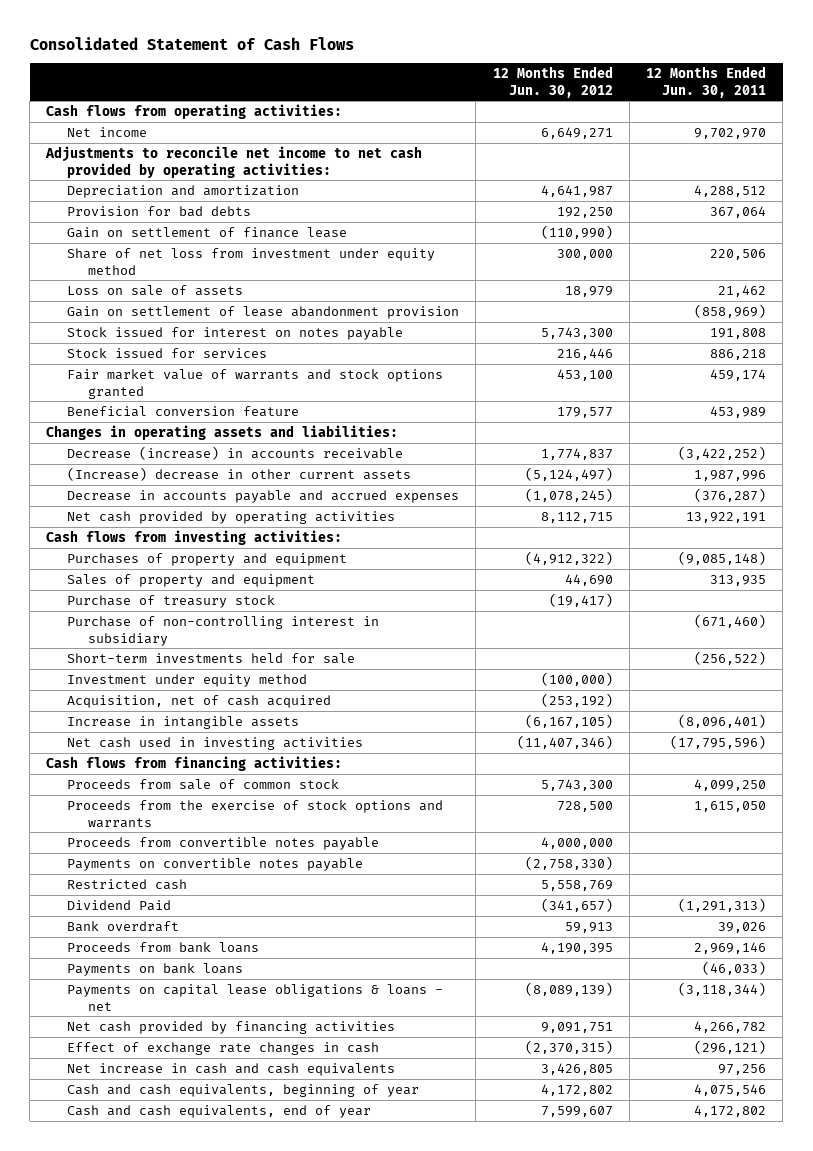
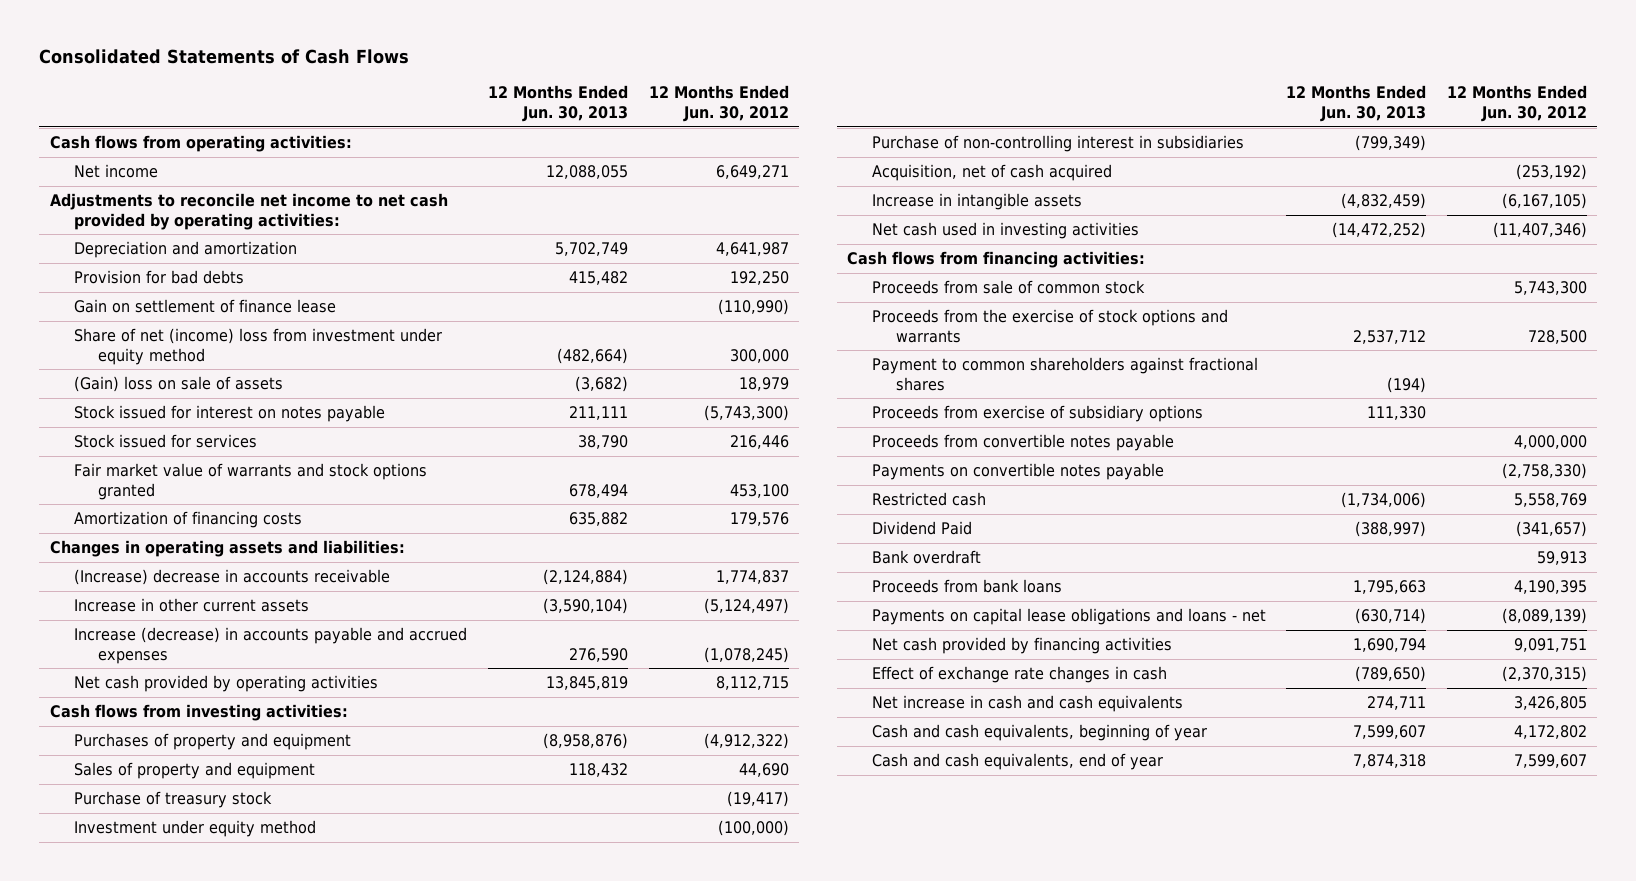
- Consolidated Statement of Cash Flows
+ Consolidated Statements of Cash Flows
- | 12 Months Ended Jun. 30, 2012 | 12 Months Ended Jun. 30, 2011
+ | 12 Months Ended Jun. 30, 2013 | 12 Months Ended Jun. 30, 2012
- Share of net loss from investment under equity method | 300,000 | 220,506
- Loss on sale of assets | 18,979 | 21,462
- Gain on settlement of lease abandonment provision | | (858,969)
- Stock issued for interest on notes payable | 5,743,300 | 191,808
+ Share of net (income) loss from investment under equity method | (482,664) | 300,000
+ (Gain) loss on sale of assets | (3,682) | 18,979
+ Stock issued for interest on notes payable | 211,111 | (5,743,300)
- Beneficial conversion feature | 179,577 | 453,989
+ Amortization of financing costs | 635,882 | 179,576
- Decrease (increase) in accounts receivable | 1,774,837 | (3,422,252)
- (Increase) decrease in other current assets | (5,124,497) | 1,987,996
- Decrease in accounts payable and accrued expenses | (1,078,245) | (376,287)
+ (Increase) decrease in accounts receivable | (2,124,884) | 1,774,837
+ Increase in other current assets | (3,590,104) | (5,124,497)
+ Increase (decrease) in accounts payable and accrued expenses | 276,590 | (1,078,245)
- Purchase of non-controlling interest in subsidiary | | (671,460)
- Short-term investments held for sale | | (256,522)
+ Purchase of non-controlling interest in subsidiaries | (799,349) |
+ Payment to common shareholders against fractional shares | (194) |
+ Proceeds from exercise of subsidiary options | 111,330 |
- Payments on bank loans | | (46,033)
- Payments on capital lease obligations & loans - net | (8,089,139) | (3,118,344)
+ Payments on capital lease obligations and loans - net | (630,714) | (8,089,139)

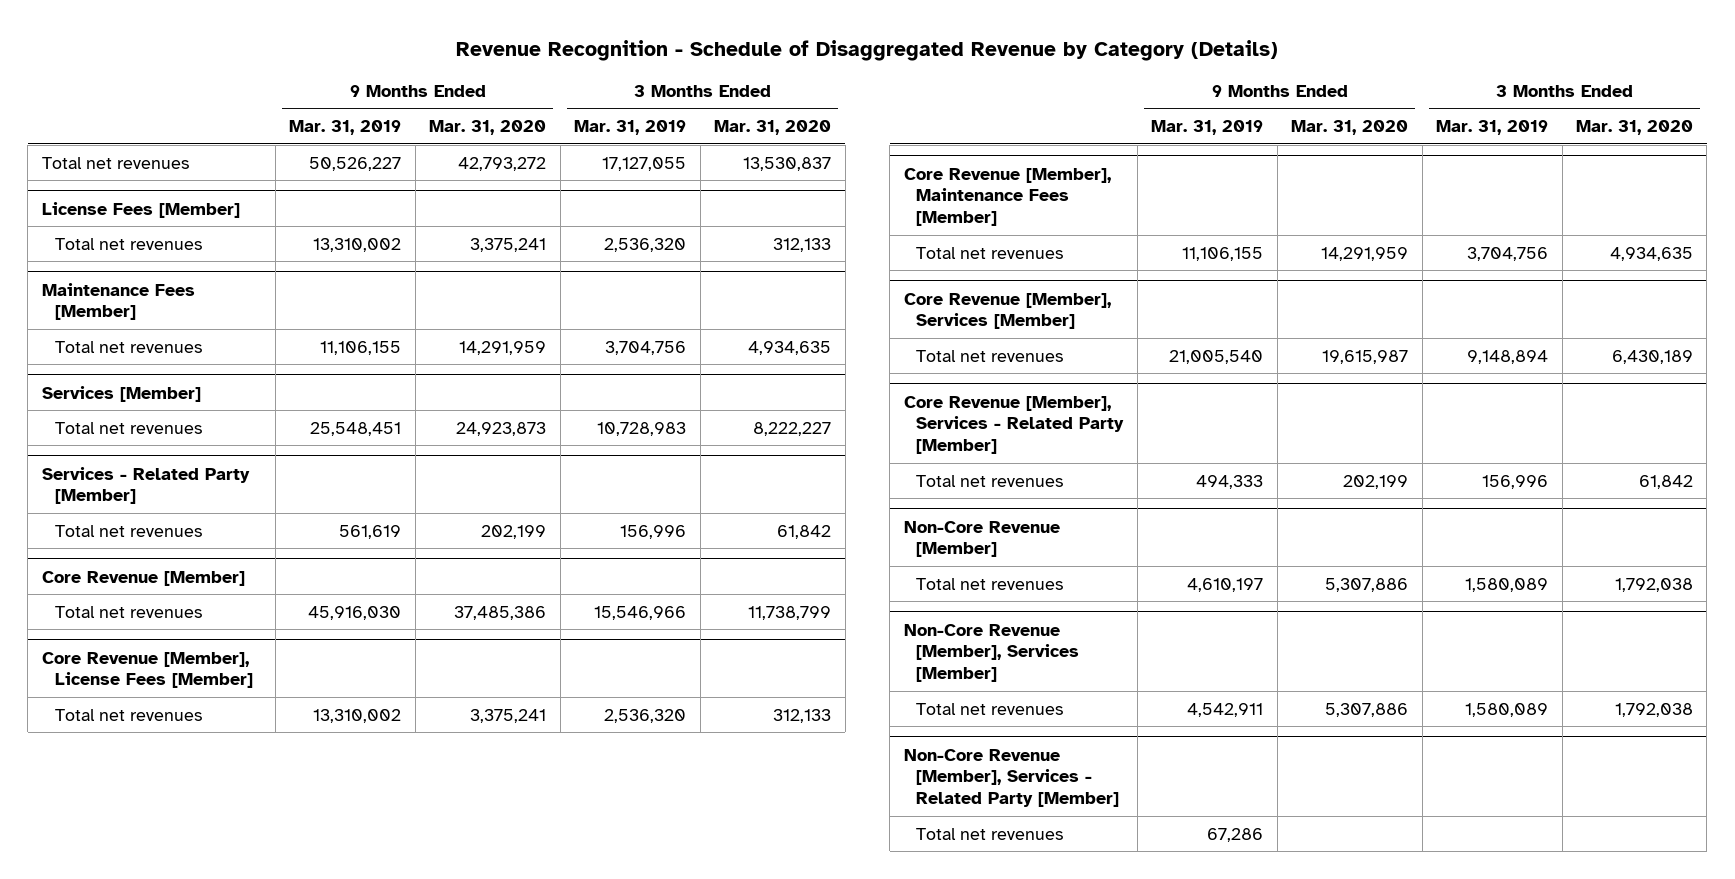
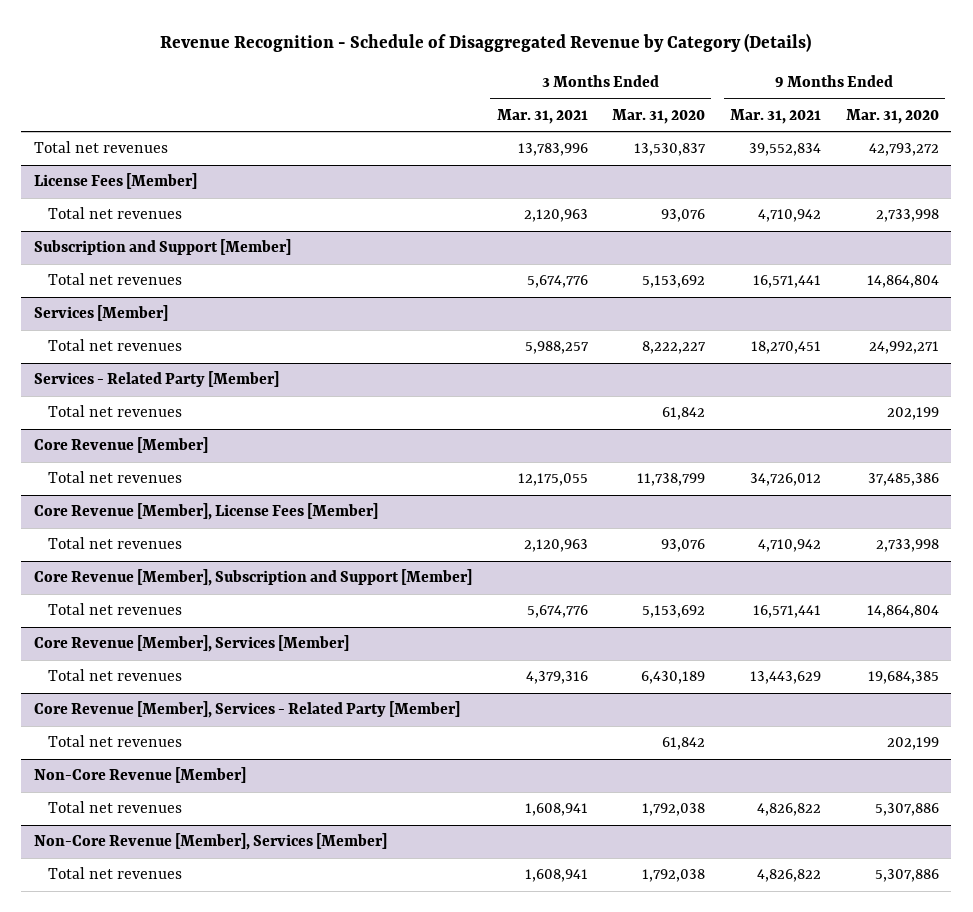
- | 9 Months Ended Mar. 31, 2019 | 9 Months Ended Mar. 31, 2020 | 3 Months Ended Mar. 31, 2019 | 3 Months Ended Mar. 31, 2020
+ | 3 Months Ended Mar. 31, 2021 | 3 Months Ended Mar. 31, 2020 | 9 Months Ended Mar. 31, 2021 | 9 Months Ended Mar. 31, 2020
@ License Fees [Member]
- Total net revenues | 13,310,002 | 3,375,241 | 2,536,320 | 312,133
- Maintenance Fees [Member]
- Total net revenues | 11,106,155 | 14,291,959 | 3,704,756 | 4,934,635
@ License Fees [Member]
+ Total net revenues | 2,120,963 | 93,076 | 4,710,942 | 2,733,998
+ Subscription and Support [Member]
+ Total net revenues | 5,674,776 | 5,153,692 | 16,571,441 | 14,864,804
@ Services [Member]
- Total net revenues | 25,548,451 | 24,923,873 | 10,728,983 | 8,222,227
+ Total net revenues | 5,988,257 | 8,222,227 | 18,270,451 | 24,992,271
@ Core Revenue [Member], License Fees [Member]
- Total net revenues | 13,310,002 | 3,375,241 | 2,536,320 | 312,133
- Core Revenue [Member], Maintenance Fees [Member]
- Total net revenues | 11,106,155 | 14,291,959 | 3,704,756 | 4,934,635
@ Core Revenue [Member], License Fees [Member]
+ Total net revenues | 2,120,963 | 93,076 | 4,710,942 | 2,733,998
+ Core Revenue [Member], Subscription and Support [Member]
+ Total net revenues | 5,674,776 | 5,153,692 | 16,571,441 | 14,864,804
@ Core Revenue [Member], Services [Member]
- Total net revenues | 21,005,540 | 19,615,987 | 9,148,894 | 6,430,189
+ Total net revenues | 4,379,316 | 6,430,189 | 13,443,629 | 19,684,385
- Non-Core Revenue [Member], Services - Related Party [Member]
- Total net revenues | 67,286 | | |

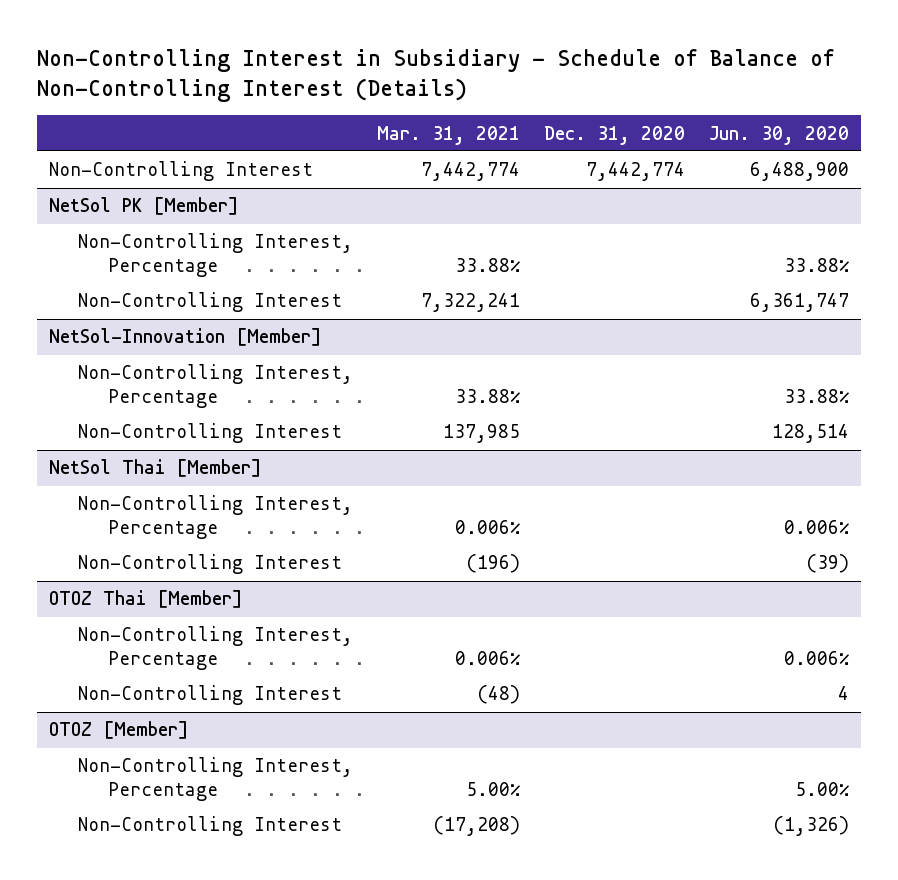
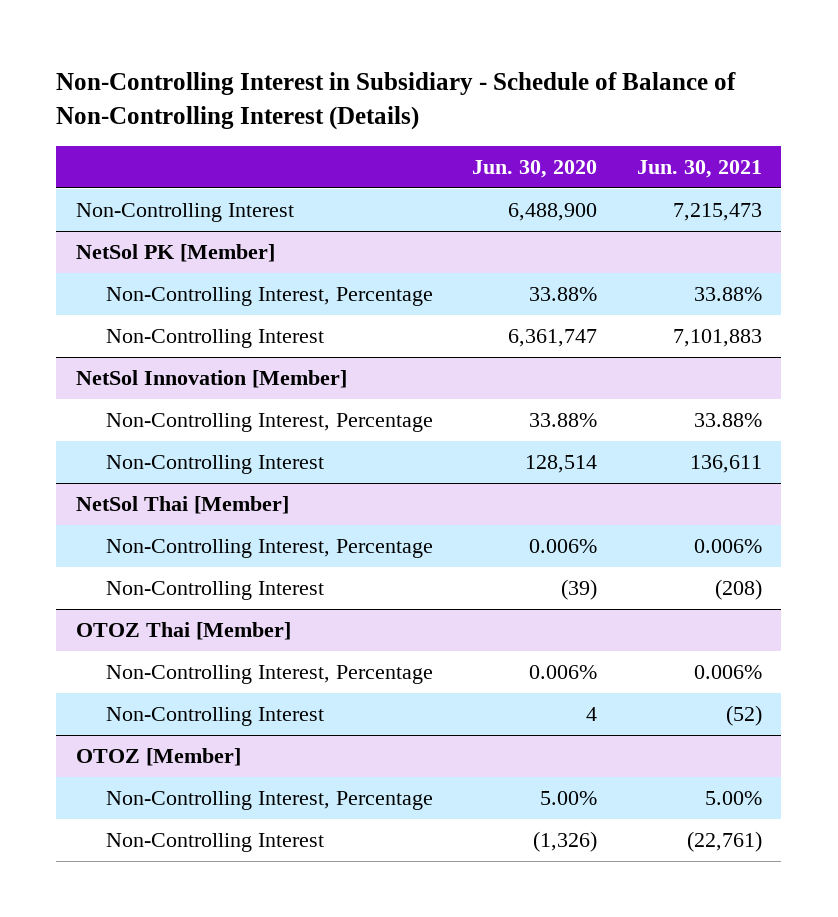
- | Mar. 31, 2021 | Dec. 31, 2020 | Jun. 30, 2020
+ | Jun. 30, 2020 | Jun. 30, 2021
- NetSol-Innovation [Member]
+ NetSol Innovation [Member]

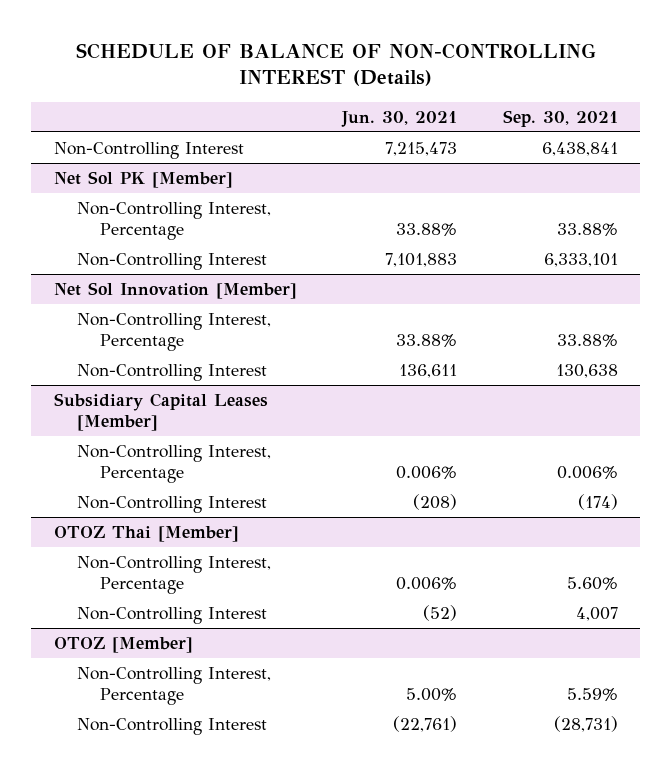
- Non-Controlling Interest in Subsidiary - Schedule of Balance of Non-Controlling Interest (Details)
+ SCHEDULE OF BALANCE OF NON-CONTROLLING INTEREST (Details)
- | Jun. 30, 2020 | Jun. 30, 2021
+ | Jun. 30, 2021 | Sep. 30, 2021
- NetSol PK [Member]
+ Net Sol PK [Member]
- NetSol Innovation [Member]
+ Net Sol Innovation [Member]
- NetSol Thai [Member]
+ Subsidiary Capital Leases [Member]

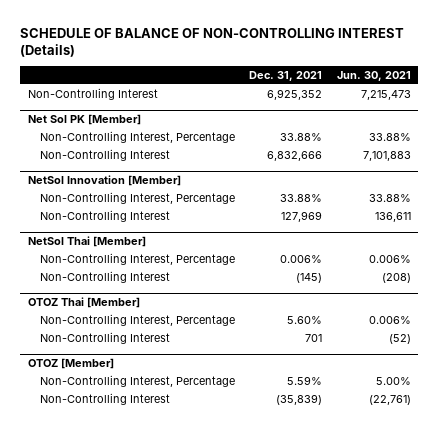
- | Jun. 30, 2021 | Sep. 30, 2021
+ | Dec. 31, 2021 | Jun. 30, 2021
- Net Sol Innovation [Member]
+ NetSol Innovation [Member]
- Subsidiary Capital Leases [Member]
+ NetSol Thai [Member]

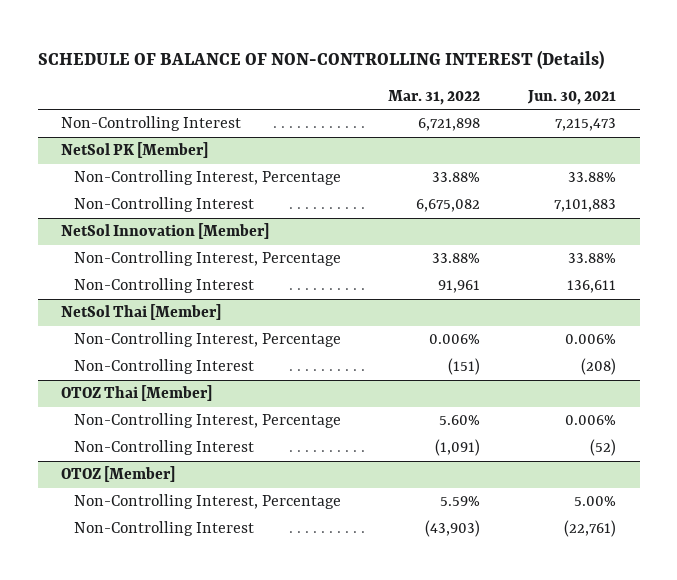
- | Dec. 31, 2021 | Jun. 30, 2021
+ | Mar. 31, 2022 | Jun. 30, 2021
- Net Sol PK [Member]
+ NetSol PK [Member]

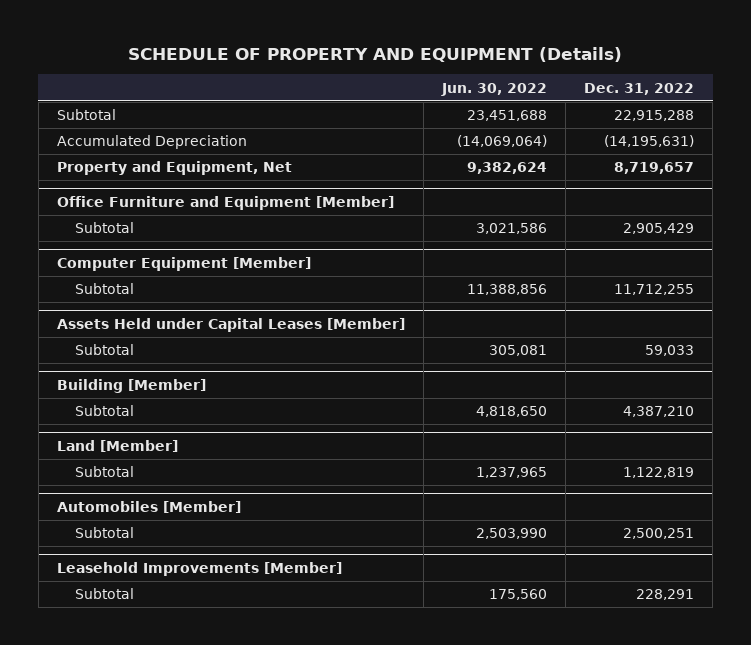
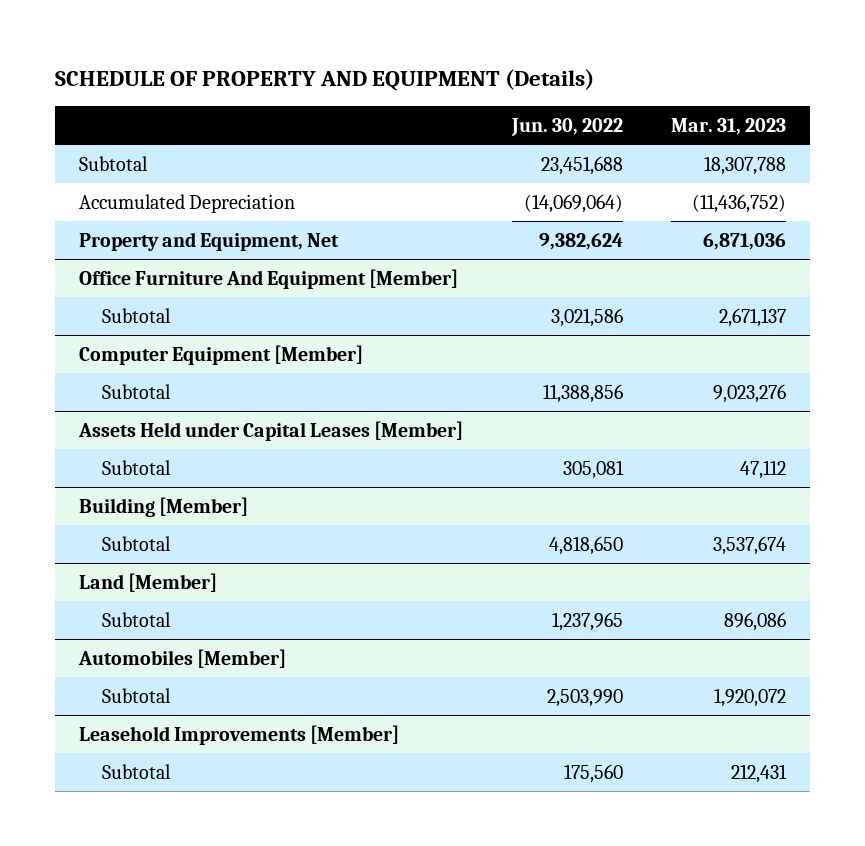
- | Jun. 30, 2022 | Dec. 31, 2022
+ | Jun. 30, 2022 | Mar. 31, 2023
- Office Furniture and Equipment [Member]
+ Office Furniture And Equipment [Member]

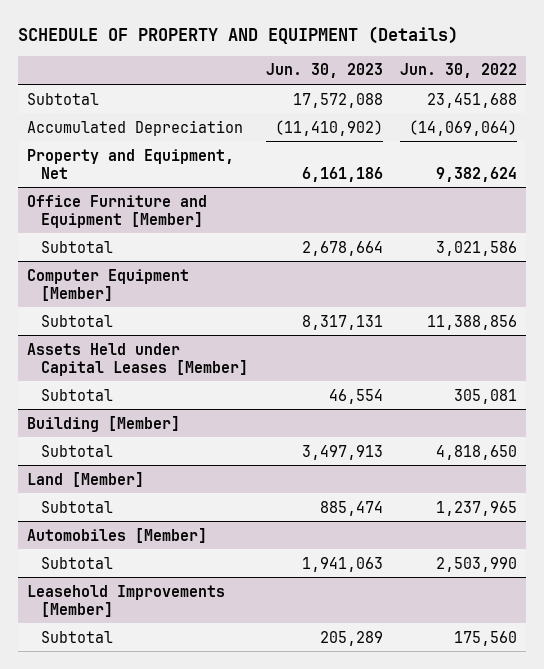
- | Jun. 30, 2022 | Mar. 31, 2023
+ | Jun. 30, 2023 | Jun. 30, 2022
- Office Furniture And Equipment [Member]
+ Office Furniture and Equipment [Member]

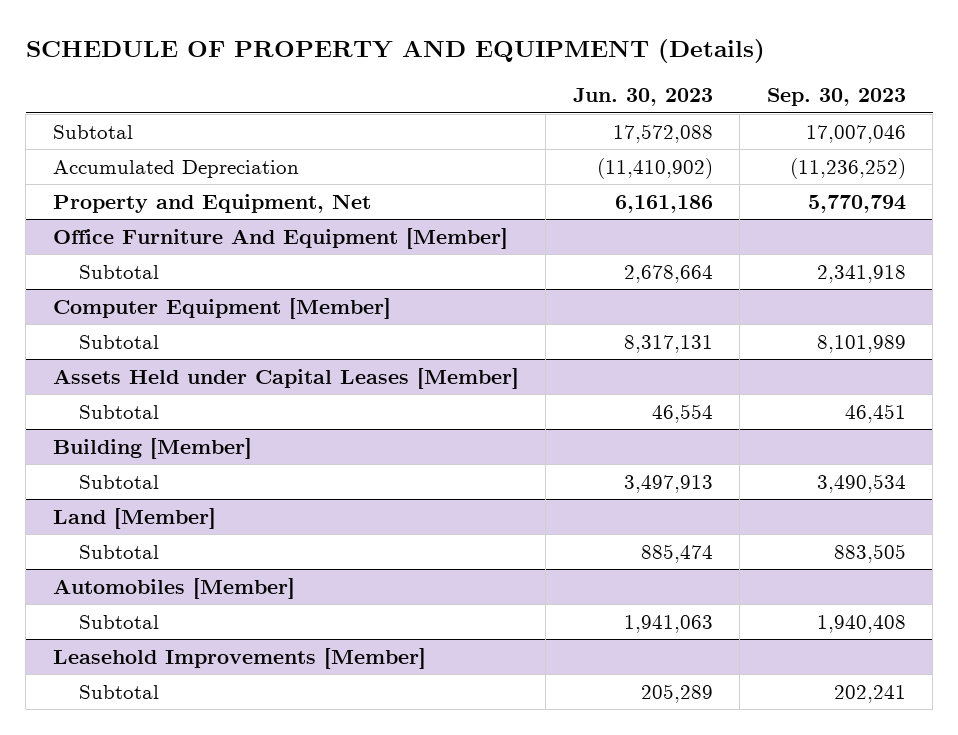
- | Jun. 30, 2023 | Jun. 30, 2022
+ | Jun. 30, 2023 | Sep. 30, 2023
- Office Furniture and Equipment [Member]
+ Office Furniture And Equipment [Member]

